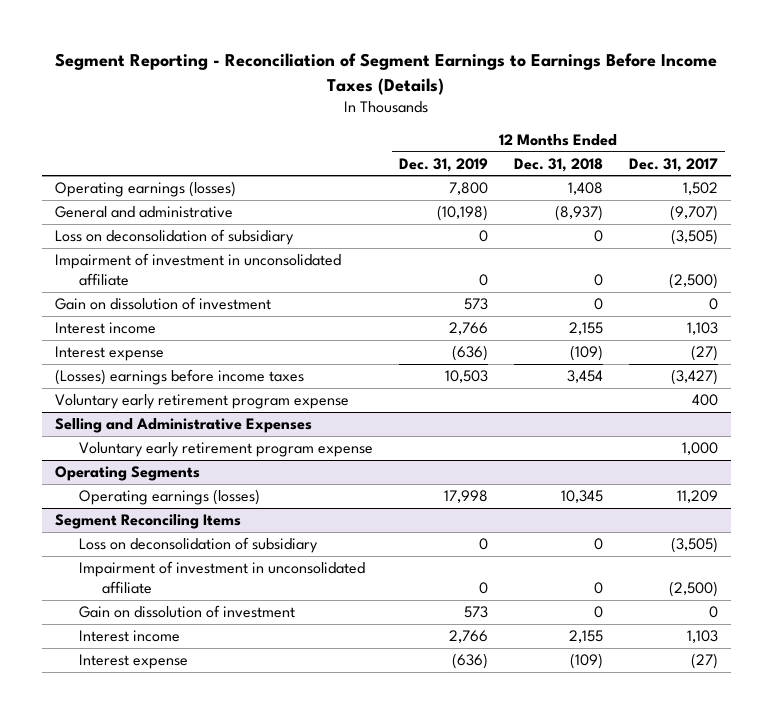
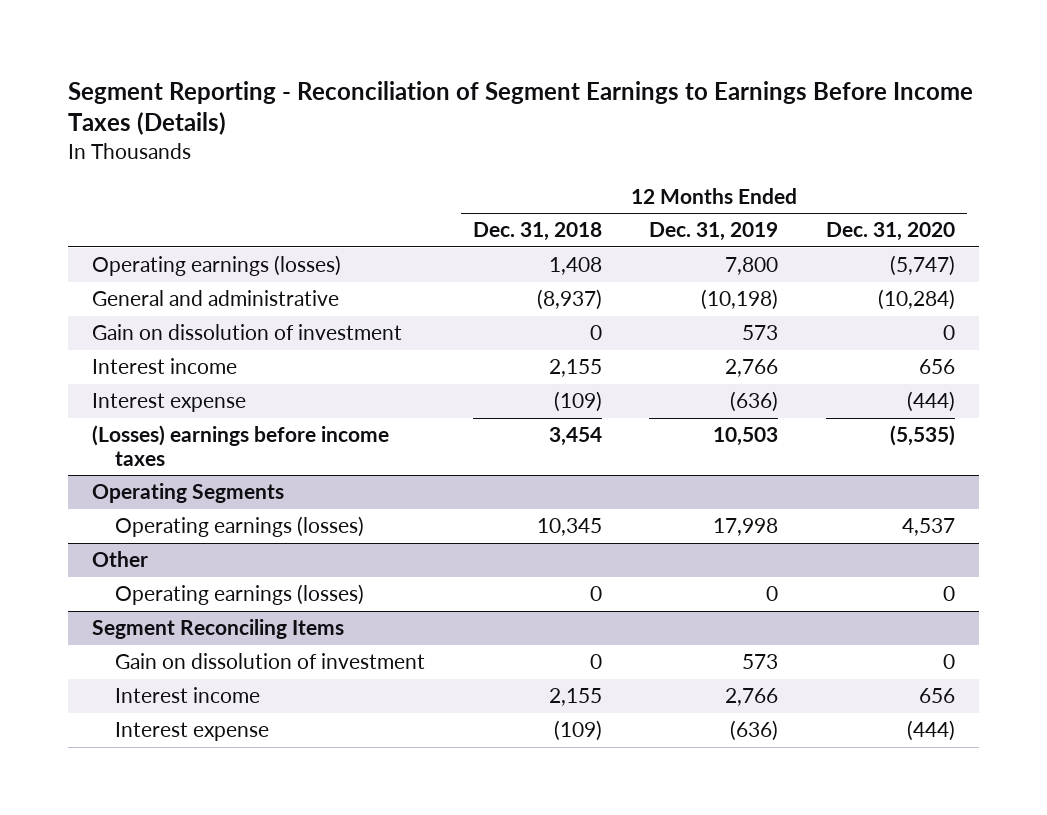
- | 12 Months Ended Dec. 31, 2019 | 12 Months Ended Dec. 31, 2018 | 12 Months Ended Dec. 31, 2017
+ | 12 Months Ended Dec. 31, 2018 | 12 Months Ended Dec. 31, 2019 | 12 Months Ended Dec. 31, 2020
- Loss on deconsolidation of subsidiary | 0 | 0 | (3,505)
- Impairment of investment in unconsolidated affiliate | 0 | 0 | (2,500)
- Voluntary early retirement program expense | | | 400
- Selling and Administrative Expenses
- Voluntary early retirement program expense | | | 1,000
+ Other
+ Operating earnings (losses) | 0 | 0 | 0
@ Segment Reconciling Items
- Loss on deconsolidation of subsidiary | 0 | 0 | (3,505)
- Impairment of investment in unconsolidated affiliate | 0 | 0 | (2,500)

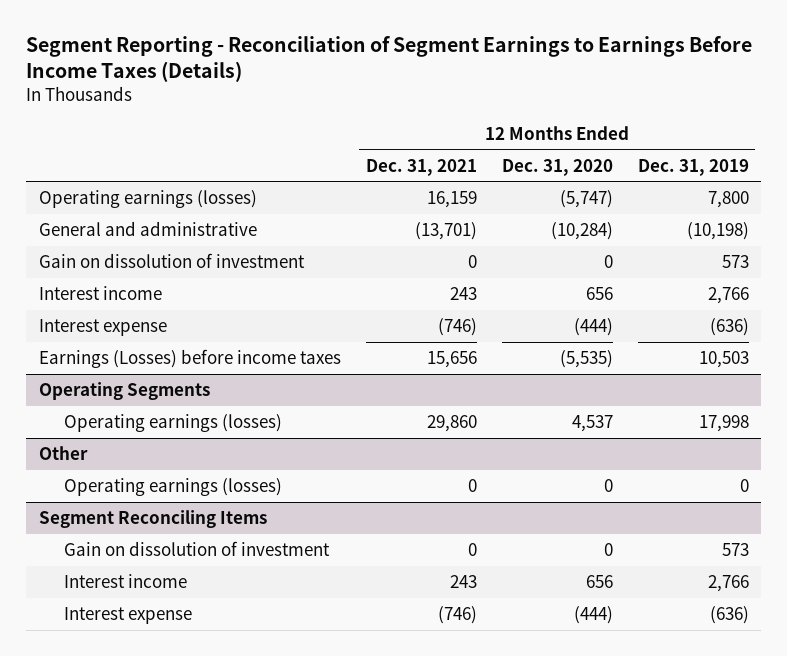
- | 12 Months Ended Dec. 31, 2018 | 12 Months Ended Dec. 31, 2019 | 12 Months Ended Dec. 31, 2020
+ | 12 Months Ended Dec. 31, 2021 | 12 Months Ended Dec. 31, 2020 | 12 Months Ended Dec. 31, 2019
- (Losses) earnings before income taxes | 3,454 | 10,503 | (5,535)
+ Earnings (Losses) before income taxes | 15,656 | (5,535) | 10,503

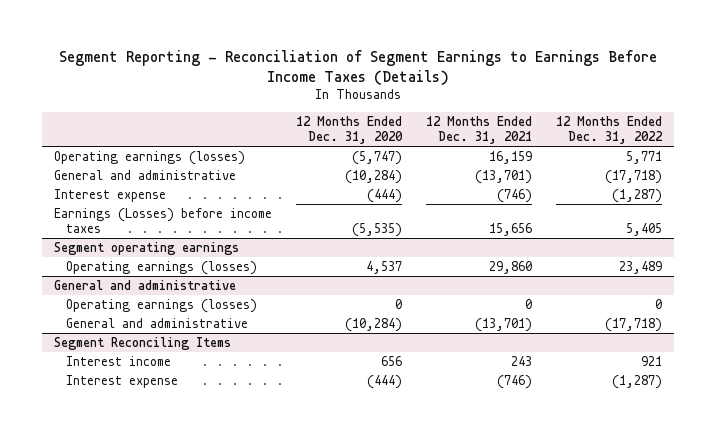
- | 12 Months Ended Dec. 31, 2021 | 12 Months Ended Dec. 31, 2020 | 12 Months Ended Dec. 31, 2019
+ | 12 Months Ended Dec. 31, 2020 | 12 Months Ended Dec. 31, 2021 | 12 Months Ended Dec. 31, 2022
- Gain on dissolution of investment | 0 | 0 | 573
- Interest income | 243 | 656 | 2,766
- Operating Segments
+ Segment operating earnings
- Other
+ General and administrative
+ General and administrative | (10,284) | (13,701) | (17,718)
@ Segment Reconciling Items
- Gain on dissolution of investment | 0 | 0 | 573

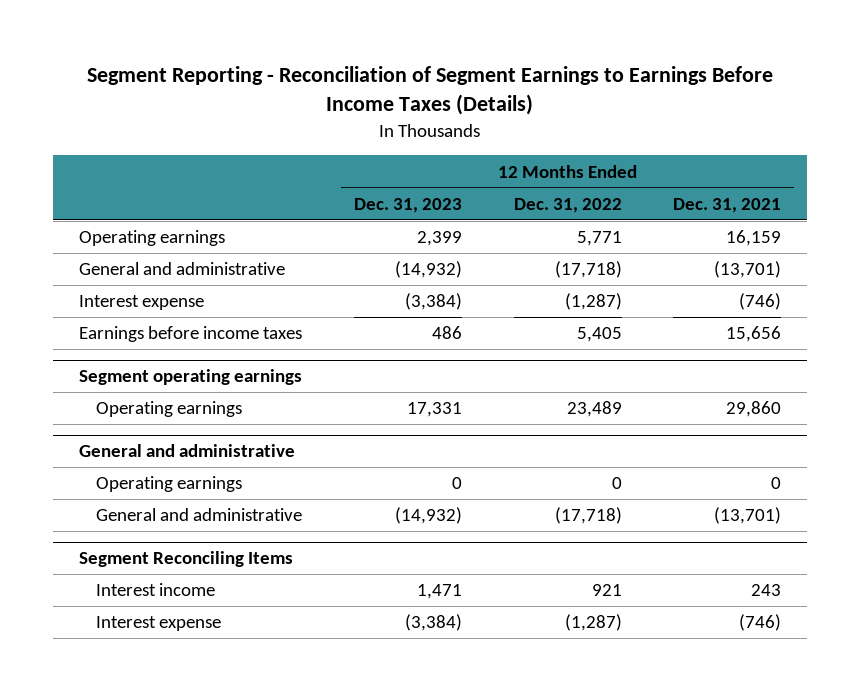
- | 12 Months Ended Dec. 31, 2020 | 12 Months Ended Dec. 31, 2021 | 12 Months Ended Dec. 31, 2022
+ | 12 Months Ended Dec. 31, 2023 | 12 Months Ended Dec. 31, 2022 | 12 Months Ended Dec. 31, 2021
- Operating earnings (losses) | (5,747) | 16,159 | 5,771
+ Operating earnings | 2,399 | 5,771 | 16,159
- Earnings (Losses) before income taxes | (5,535) | 15,656 | 5,405
+ Earnings before income taxes | 486 | 5,405 | 15,656
@ Segment operating earnings
- Operating earnings (losses) | 4,537 | 29,860 | 23,489
+ Operating earnings | 17,331 | 23,489 | 29,860
@ General and administrative
- Operating earnings (losses) | 0 | 0 | 0
+ Operating earnings | 0 | 0 | 0

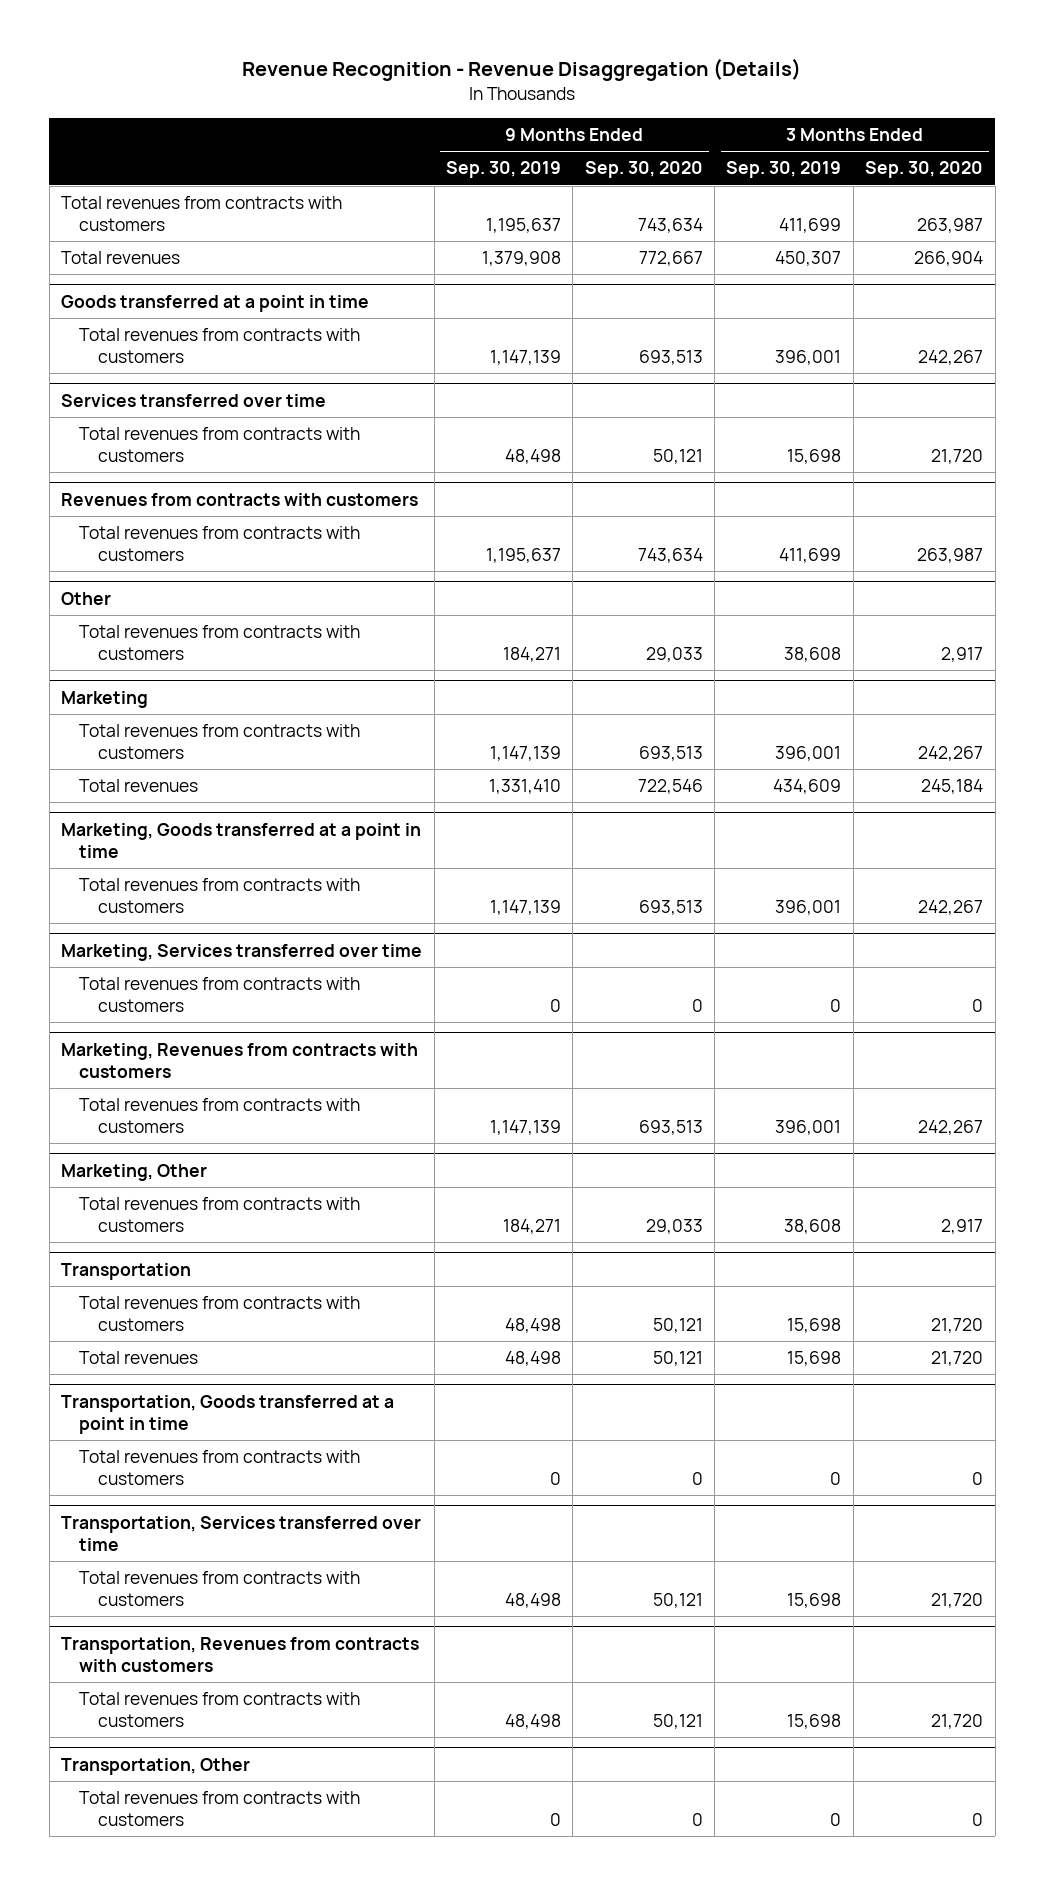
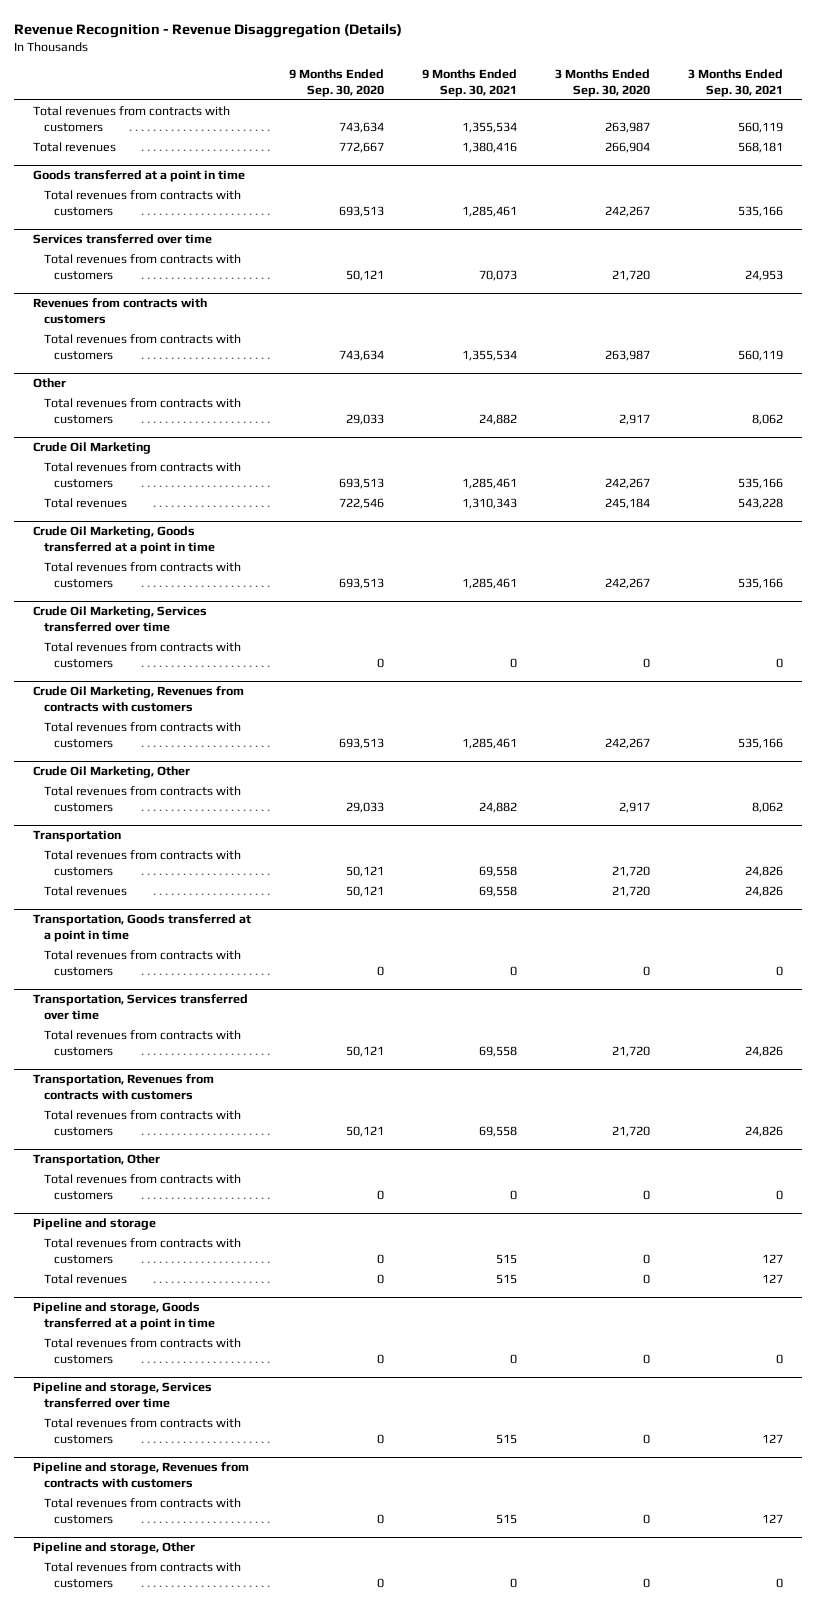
- | 9 Months Ended Sep. 30, 2019 | 9 Months Ended Sep. 30, 2020 | 3 Months Ended Sep. 30, 2019 | 3 Months Ended Sep. 30, 2020
+ | 9 Months Ended Sep. 30, 2020 | 9 Months Ended Sep. 30, 2021 | 3 Months Ended Sep. 30, 2020 | 3 Months Ended Sep. 30, 2021
- Marketing
+ Crude Oil Marketing
- Marketing, Goods transferred at a point in time
+ Crude Oil Marketing, Goods transferred at a point in time
- Marketing, Services transferred over time
+ Crude Oil Marketing, Services transferred over time
- Marketing, Revenues from contracts with customers
+ Crude Oil Marketing, Revenues from contracts with customers
- Marketing, Other
+ Crude Oil Marketing, Other
+ Pipeline and storage
+ Total revenues from contracts with customers | 0 | 515 | 0 | 127
+ Total revenues | 0 | 515 | 0 | 127
+ Pipeline and storage, Goods transferred at a point in time
+ Total revenues from contracts with customers | 0 | 0 | 0 | 0
+ Pipeline and storage, Services transferred over time
+ Total revenues from contracts with customers | 0 | 515 | 0 | 127
+ Pipeline and storage, Revenues from contracts with customers
+ Total revenues from contracts with customers | 0 | 515 | 0 | 127
+ Pipeline and storage, Other
+ Total revenues from contracts with customers | 0 | 0 | 0 | 0

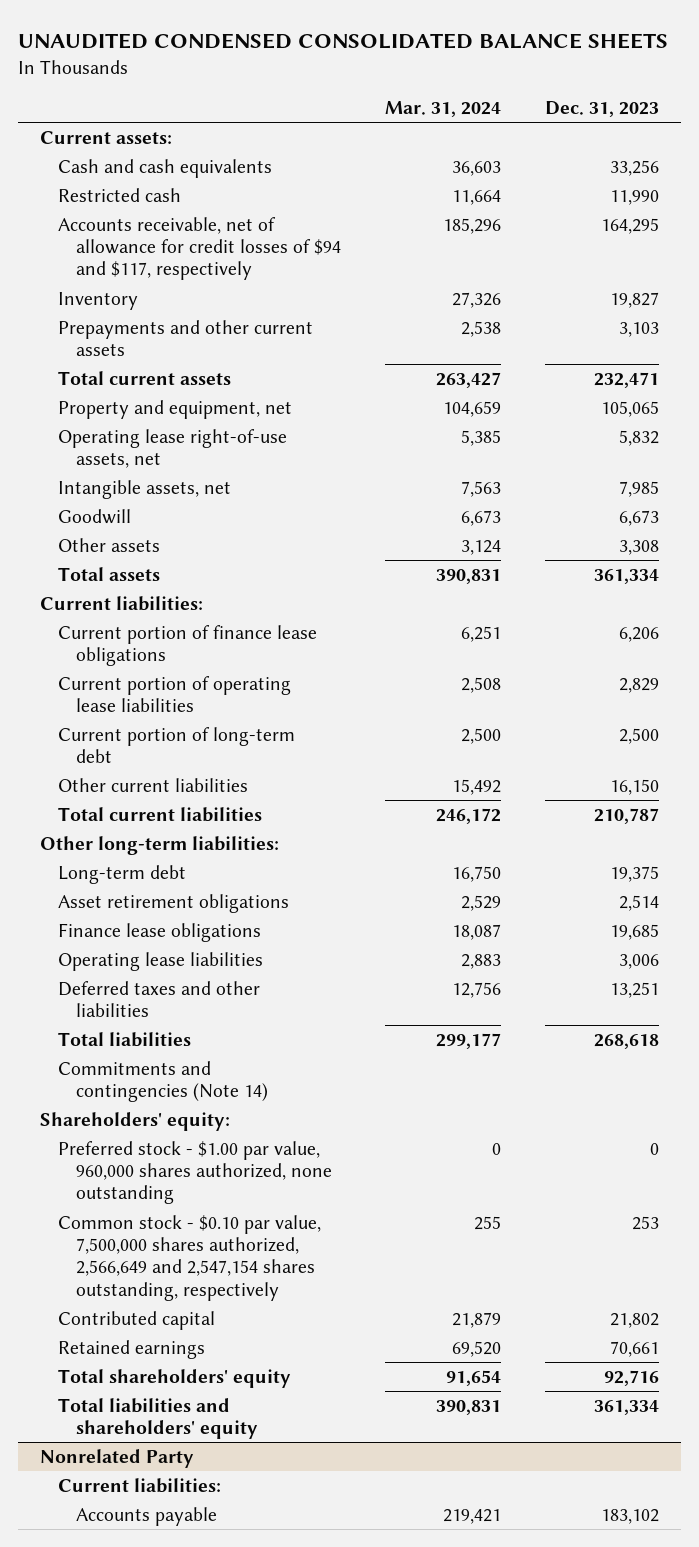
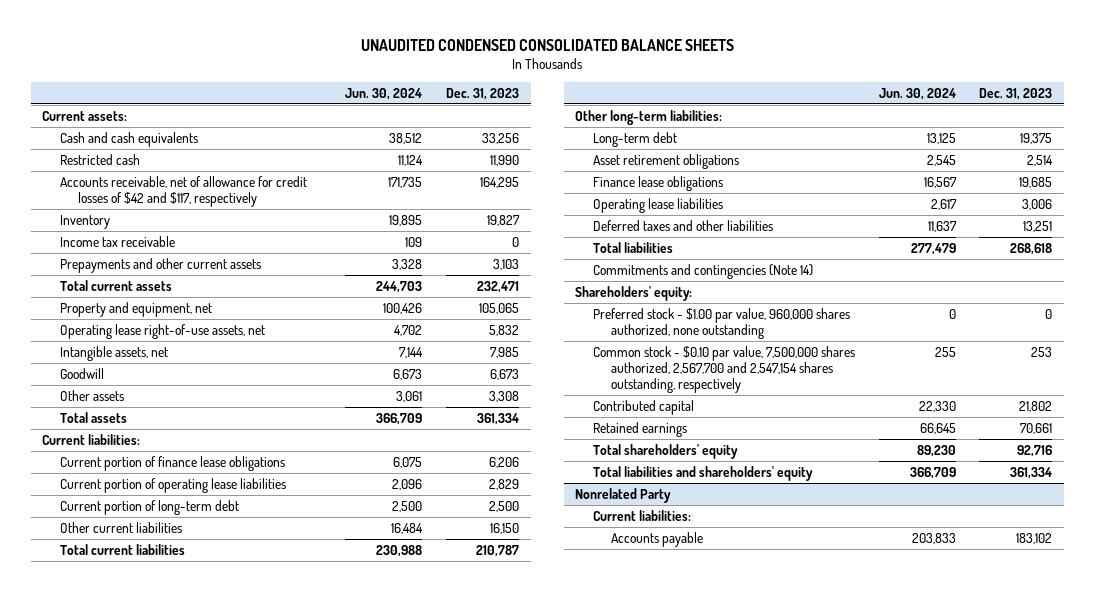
- | Mar. 31, 2024 | Dec. 31, 2023
+ | Jun. 30, 2024 | Dec. 31, 2023
- Accounts receivable, net of allowance for credit losses of $94 and $117, respectively | 185,296 | 164,295
+ Accounts receivable, net of allowance for credit losses of $42 and $117, respectively | 171,735 | 164,295
+ Income tax receivable | 109 | 0
- Common stock - $0.10 par value, 7,500,000 shares authorized, 2,566,649 and 2,547,154 shares outstanding, respectively | 255 | 253
+ Common stock - $0.10 par value, 7,500,000 shares authorized, 2,567,700 and 2,547,154 shares outstanding, respectively | 255 | 253

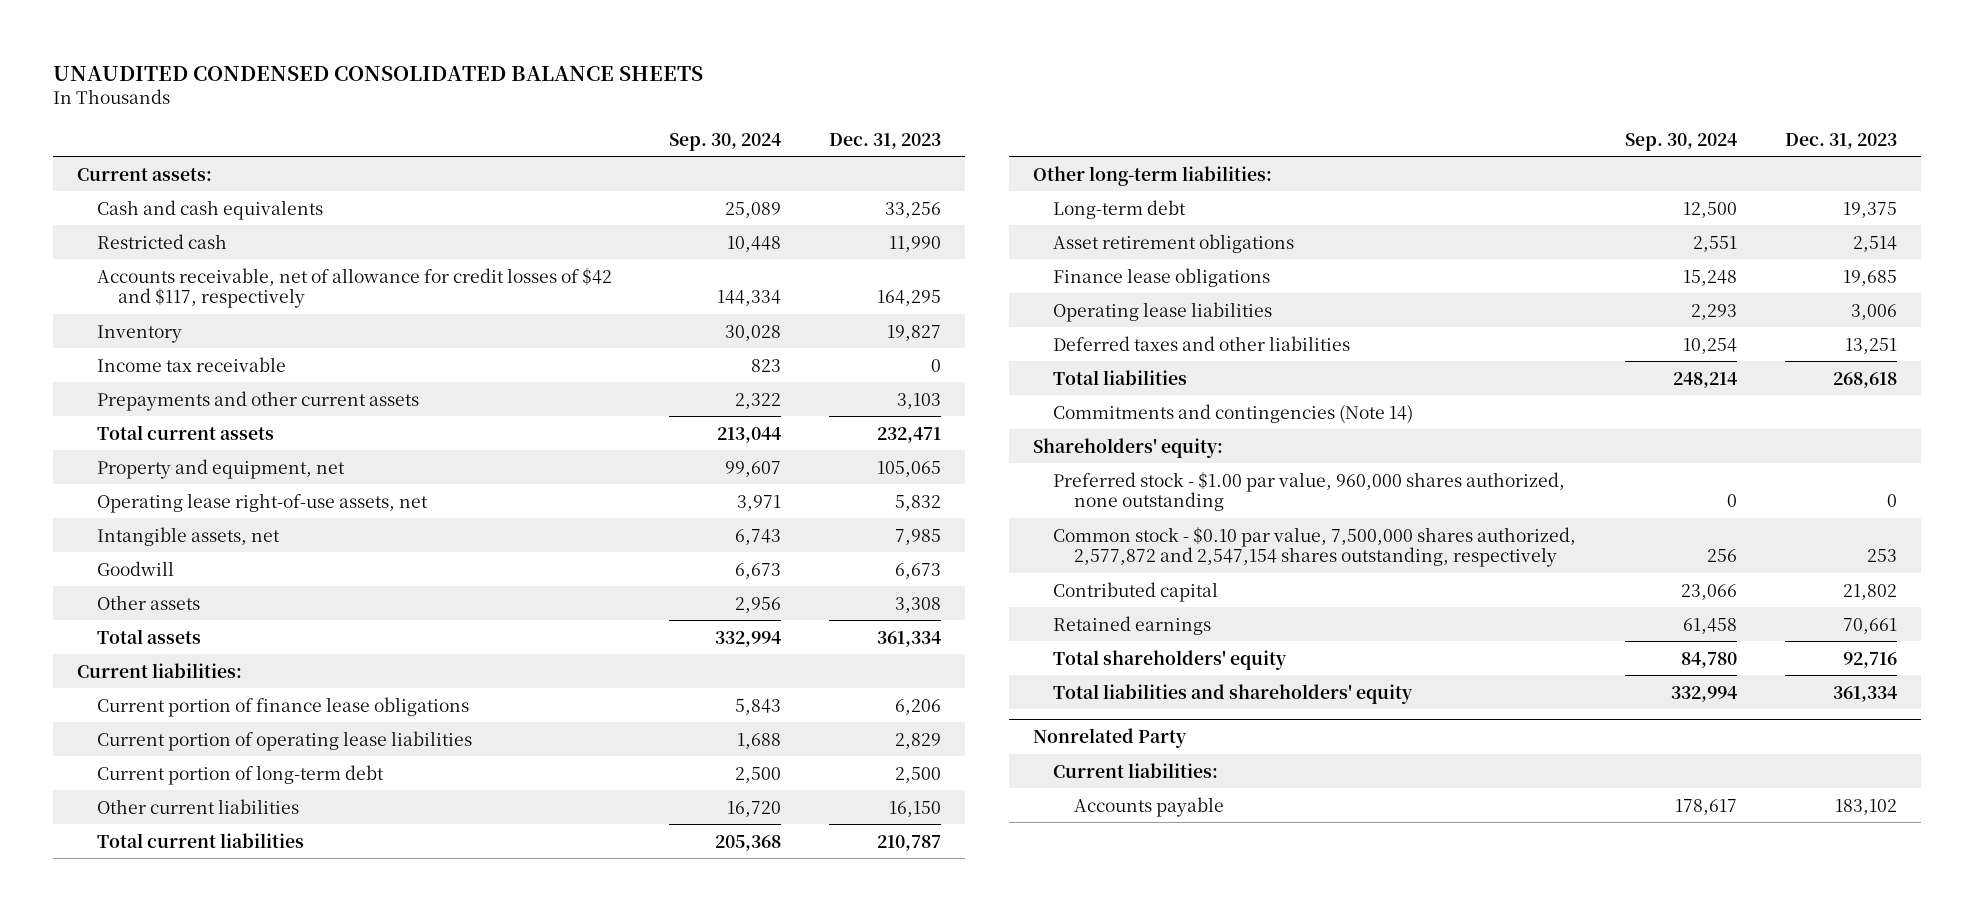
- | Jun. 30, 2024 | Dec. 31, 2023
+ | Sep. 30, 2024 | Dec. 31, 2023
- Common stock - $0.10 par value, 7,500,000 shares authorized, 2,567,700 and 2,547,154 shares outstanding, respectively | 255 | 253
+ Common stock - $0.10 par value, 7,500,000 shares authorized, 2,577,872 and 2,547,154 shares outstanding, respectively | 256 | 253

